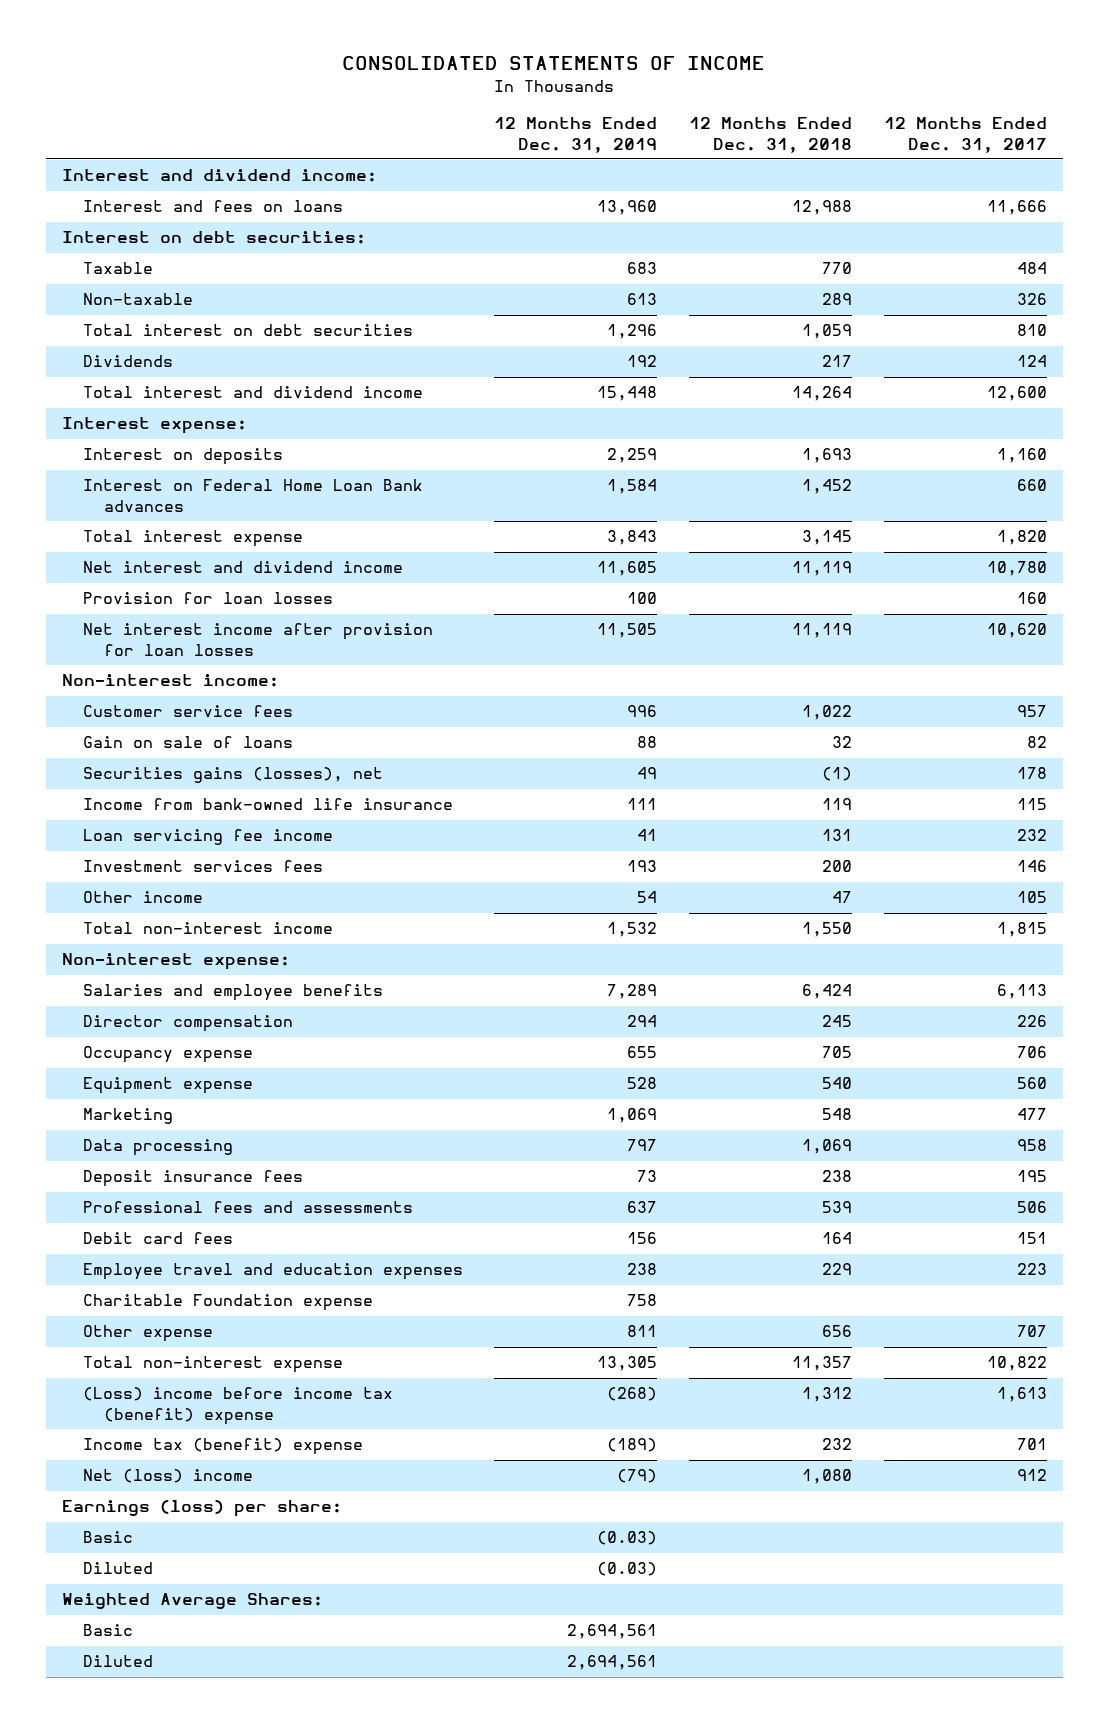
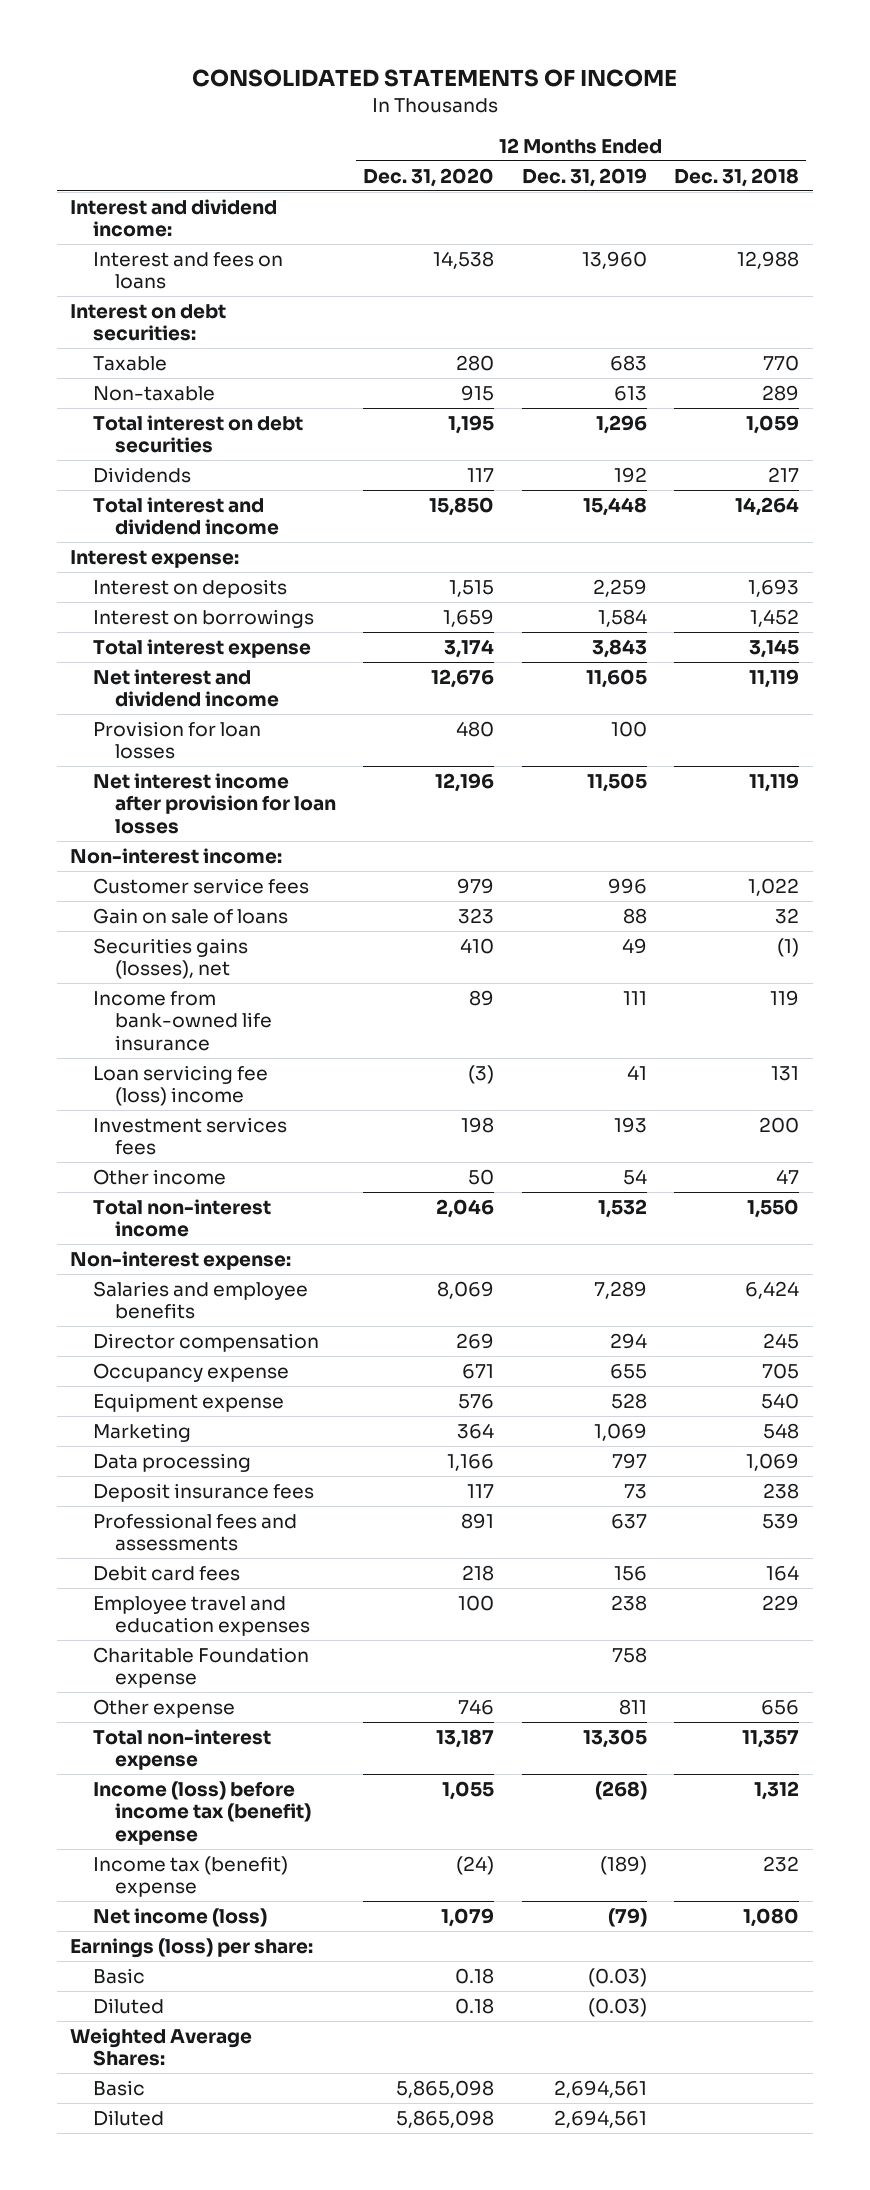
- | 12 Months Ended Dec. 31, 2019 | 12 Months Ended Dec. 31, 2018 | 12 Months Ended Dec. 31, 2017
+ | 12 Months Ended Dec. 31, 2020 | 12 Months Ended Dec. 31, 2019 | 12 Months Ended Dec. 31, 2018
- Interest on Federal Home Loan Bank advances | 1,584 | 1,452 | 660
+ Interest on borrowings | 1,659 | 1,584 | 1,452
- Loan servicing fee income | 41 | 131 | 232
+ Loan servicing fee (loss) income | (3) | 41 | 131
- (Loss) income before income tax (benefit) expense | (268) | 1,312 | 1,613
+ Income (loss) before income tax (benefit) expense | 1,055 | (268) | 1,312
- Net (loss) income | (79) | 1,080 | 912
+ Net income (loss) | 1,079 | (79) | 1,080

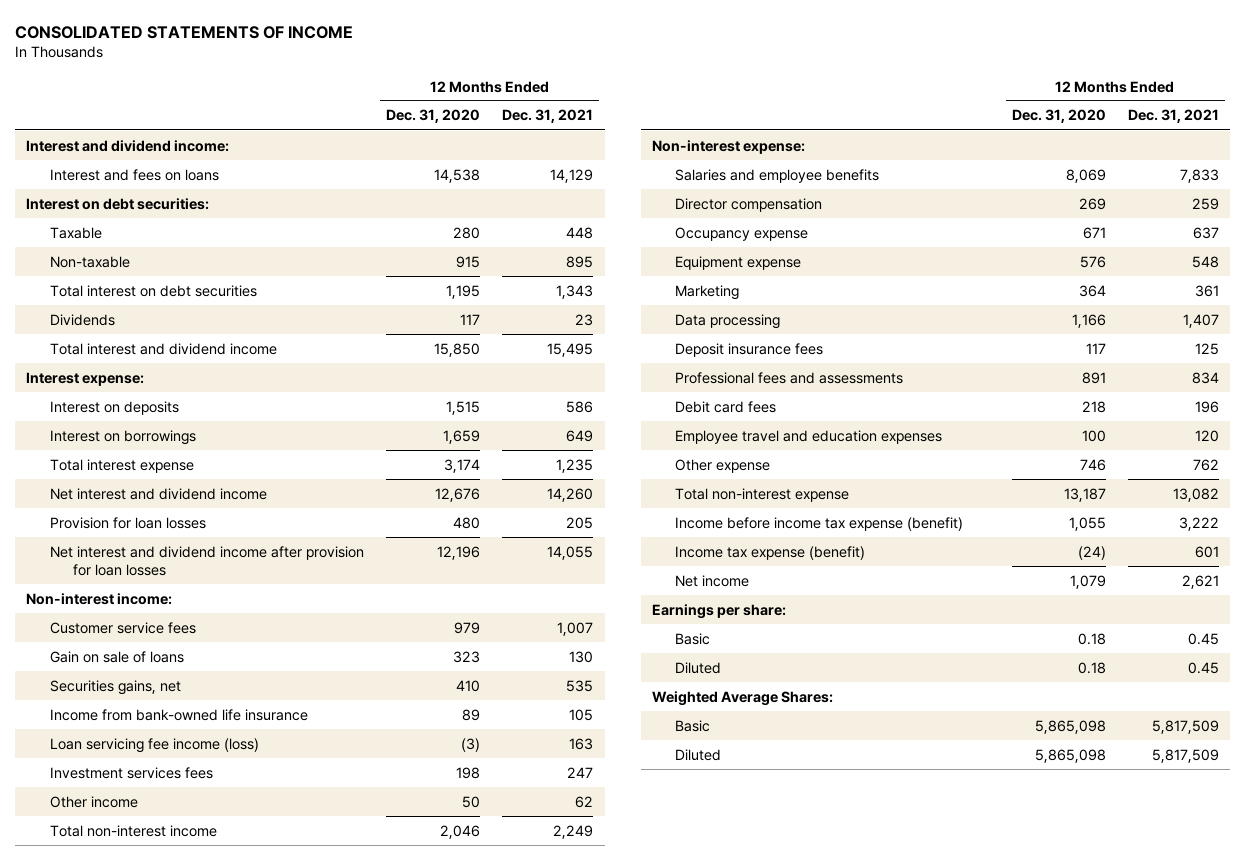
- | 12 Months Ended Dec. 31, 2020 | 12 Months Ended Dec. 31, 2019 | 12 Months Ended Dec. 31, 2018
+ | 12 Months Ended Dec. 31, 2020 | 12 Months Ended Dec. 31, 2021
- Net interest income after provision for loan losses | 12,196 | 11,505 | 11,119
+ Net interest and dividend income after provision for loan losses | 12,196 | 14,055
- Securities gains (losses), net | 410 | 49 | (1)
+ Securities gains, net | 410 | 535
- Loan servicing fee (loss) income | (3) | 41 | 131
+ Loan servicing fee income (loss) | (3) | 163
- Charitable Foundation expense | | 758 |
- Income (loss) before income tax (benefit) expense | 1,055 | (268) | 1,312
- Income tax (benefit) expense | (24) | (189) | 232
- Net income (loss) | 1,079 | (79) | 1,080
- Earnings (loss) per share:
+ Income before income tax expense (benefit) | 1,055 | 3,222
+ Income tax expense (benefit) | (24) | 601
+ Net income | 1,079 | 2,621
+ Earnings per share:

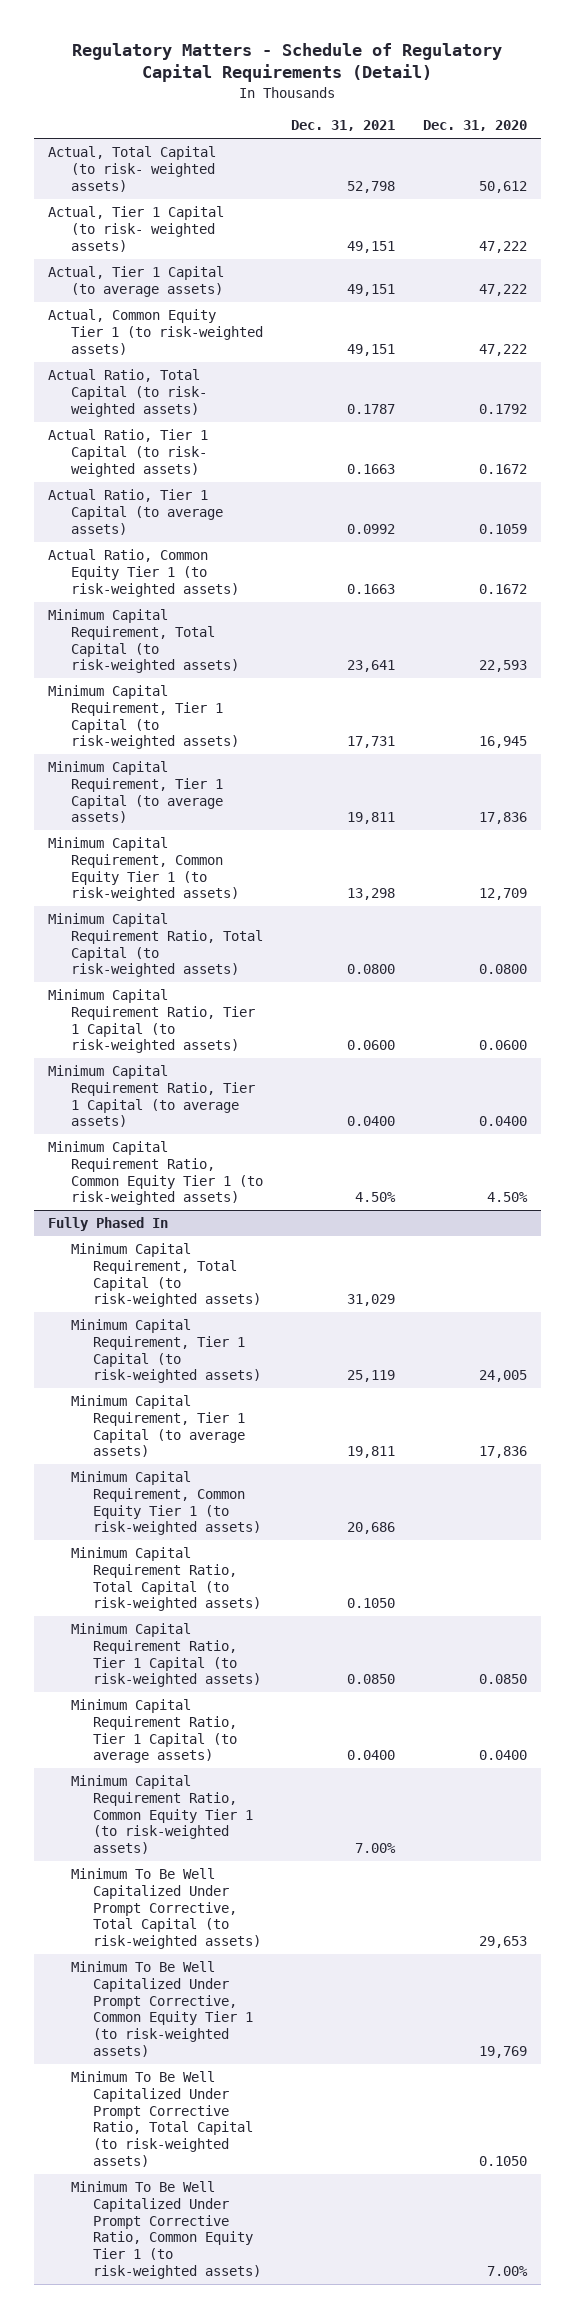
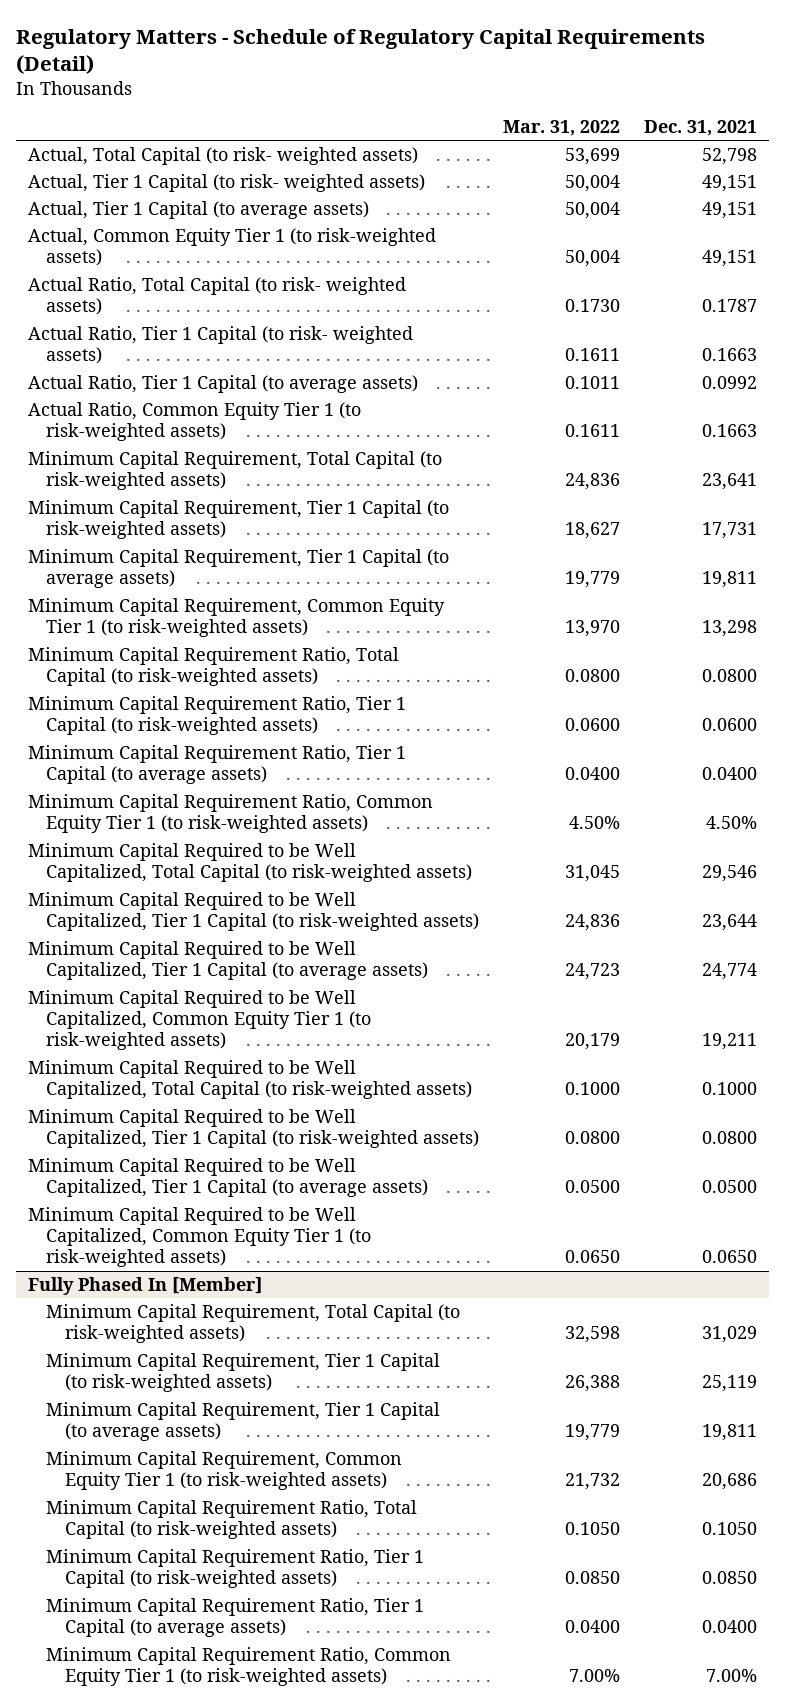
- | Dec. 31, 2021 | Dec. 31, 2020
+ | Mar. 31, 2022 | Dec. 31, 2021
- Fully Phased In
+ Minimum Capital Required to be Well Capitalized, Total Capital (to risk-weighted assets) | 31,045 | 29,546
+ Minimum Capital Required to be Well Capitalized, Tier 1 Capital (to risk-weighted assets) | 24,836 | 23,644
+ Minimum Capital Required to be Well Capitalized, Tier 1 Capital (to average assets) | 24,723 | 24,774
+ Minimum Capital Required to be Well Capitalized, Common Equity Tier 1 (to risk-weighted assets) | 20,179 | 19,211
+ Minimum Capital Required to be Well Capitalized, Total Capital (to risk-weighted assets) | 0.1000 | 0.1000
+ Minimum Capital Required to be Well Capitalized, Tier 1 Capital (to risk-weighted assets) | 0.0800 | 0.0800
+ Minimum Capital Required to be Well Capitalized, Tier 1 Capital (to average assets) | 0.0500 | 0.0500
+ Minimum Capital Required to be Well Capitalized, Common Equity Tier 1 (to risk-weighted assets) | 0.0650 | 0.0650
+ Fully Phased In [Member]
- Minimum To Be Well Capitalized Under Prompt Corrective, Total Capital (to risk-weighted assets) | | 29,653
- Minimum To Be Well Capitalized Under Prompt Corrective, Common Equity Tier 1 (to risk-weighted assets) | | 19,769
- Minimum To Be Well Capitalized Under Prompt Corrective Ratio, Total Capital (to risk-weighted assets) | | 0.1050
- Minimum To Be Well Capitalized Under Prompt Corrective Ratio, Common Equity Tier 1 (to risk-weighted assets) | | 7.00%

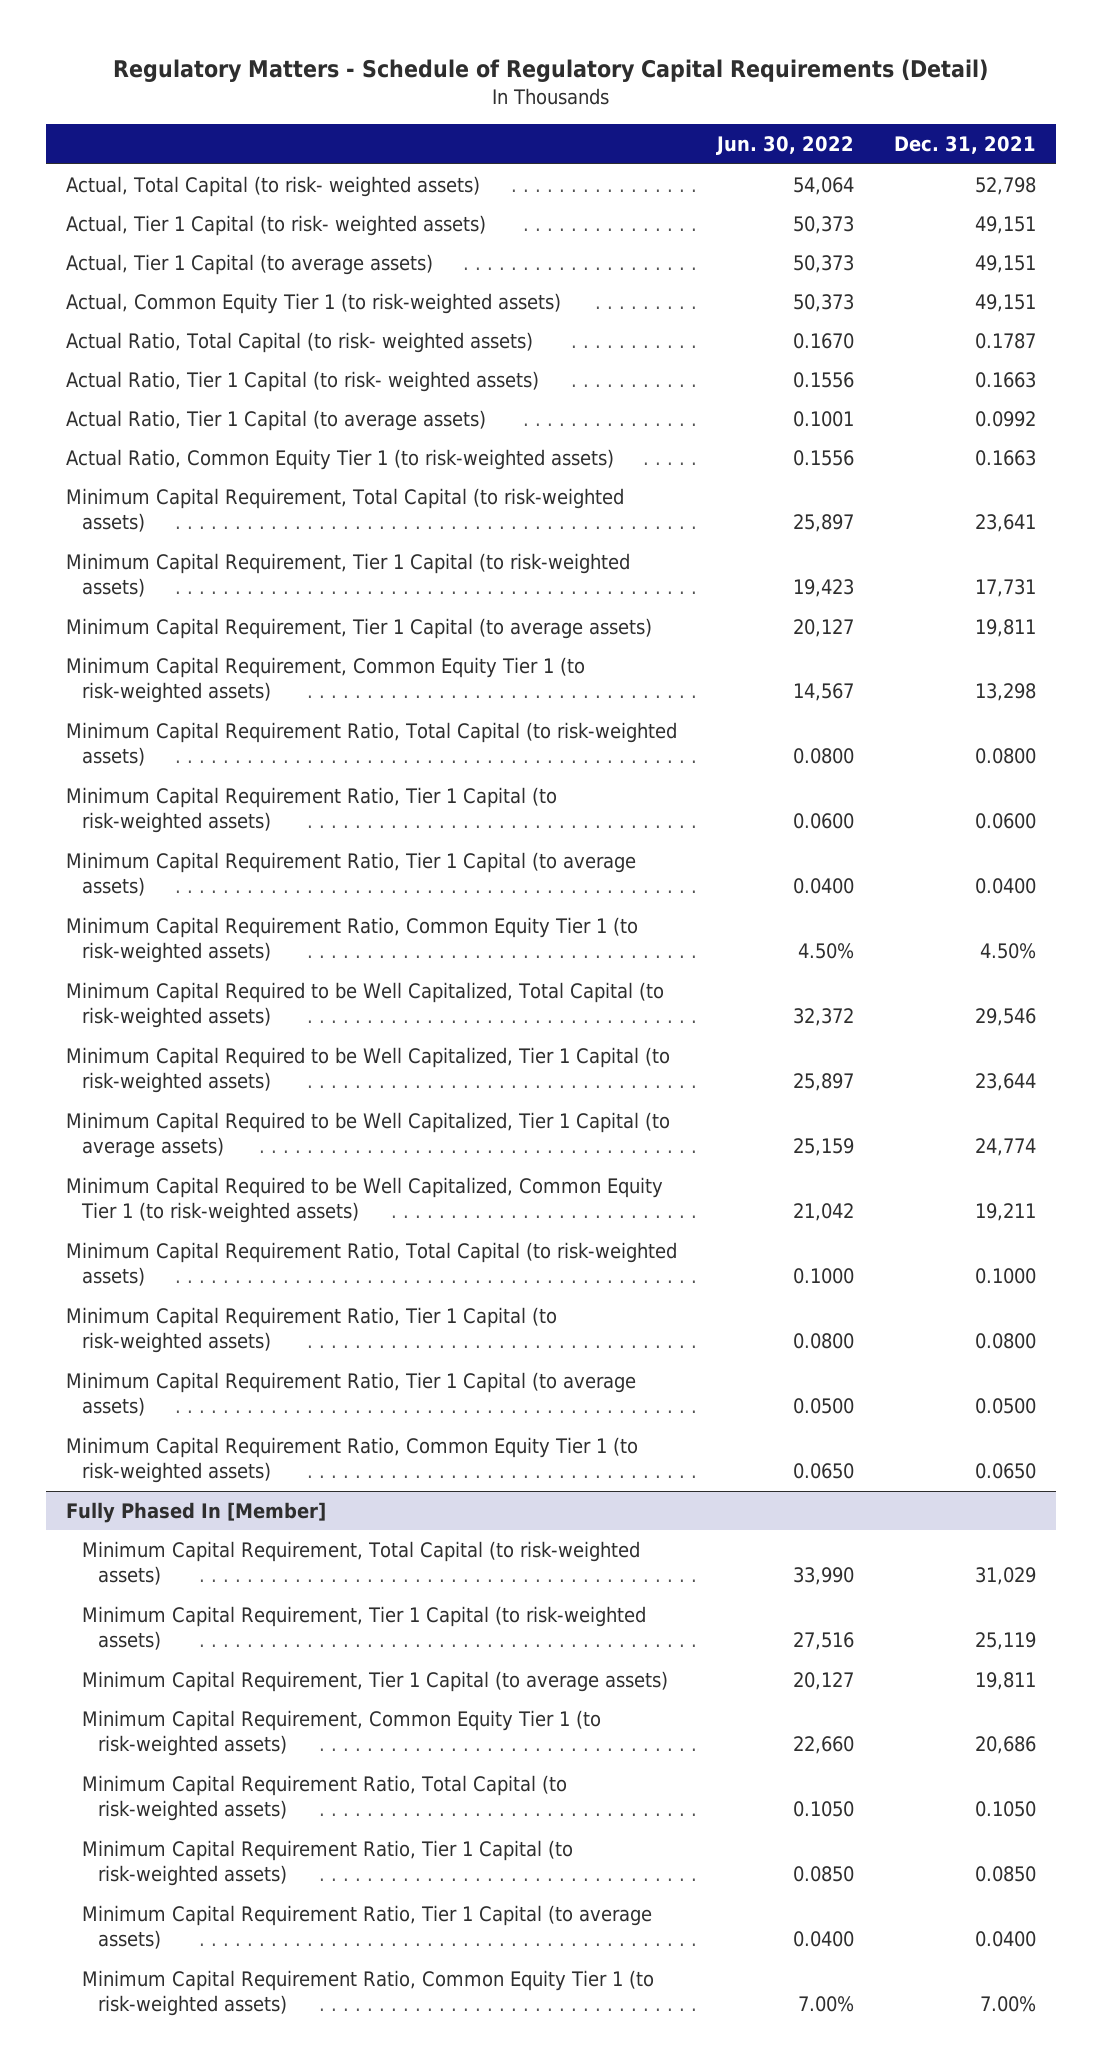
- | Mar. 31, 2022 | Dec. 31, 2021
+ | Jun. 30, 2022 | Dec. 31, 2021
- Minimum Capital Required to be Well Capitalized, Total Capital (to risk-weighted assets) | 0.1000 | 0.1000
- Minimum Capital Required to be Well Capitalized, Tier 1 Capital (to risk-weighted assets) | 0.0800 | 0.0800
- Minimum Capital Required to be Well Capitalized, Tier 1 Capital (to average assets) | 0.0500 | 0.0500
- Minimum Capital Required to be Well Capitalized, Common Equity Tier 1 (to risk-weighted assets) | 0.0650 | 0.0650
+ Minimum Capital Requirement Ratio, Total Capital (to risk-weighted assets) | 0.1000 | 0.1000
+ Minimum Capital Requirement Ratio, Tier 1 Capital (to risk-weighted assets) | 0.0800 | 0.0800
+ Minimum Capital Requirement Ratio, Tier 1 Capital (to average assets) | 0.0500 | 0.0500
+ Minimum Capital Requirement Ratio, Common Equity Tier 1 (to risk-weighted assets) | 0.0650 | 0.0650

